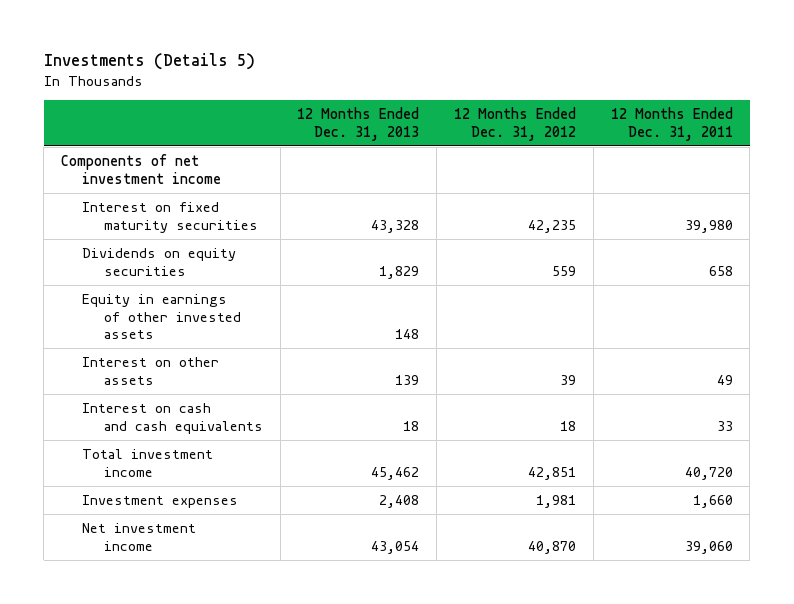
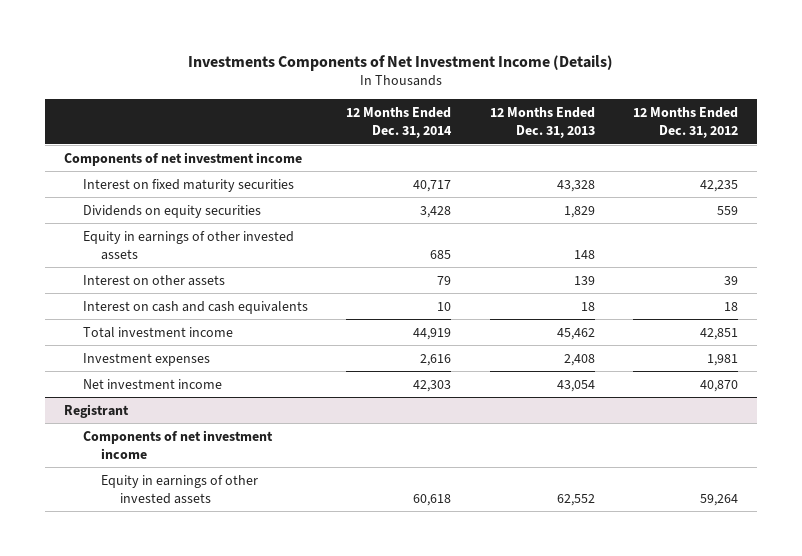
- Investments (Details 5)
+ Investments Components of Net Investment Income (Details)
- | 12 Months Ended Dec. 31, 2013 | 12 Months Ended Dec. 31, 2012 | 12 Months Ended Dec. 31, 2011
+ | 12 Months Ended Dec. 31, 2014 | 12 Months Ended Dec. 31, 2013 | 12 Months Ended Dec. 31, 2012
+ Registrant
+ Components of net investment income
+ Equity in earnings of other invested assets | 60,618 | 62,552 | 59,264

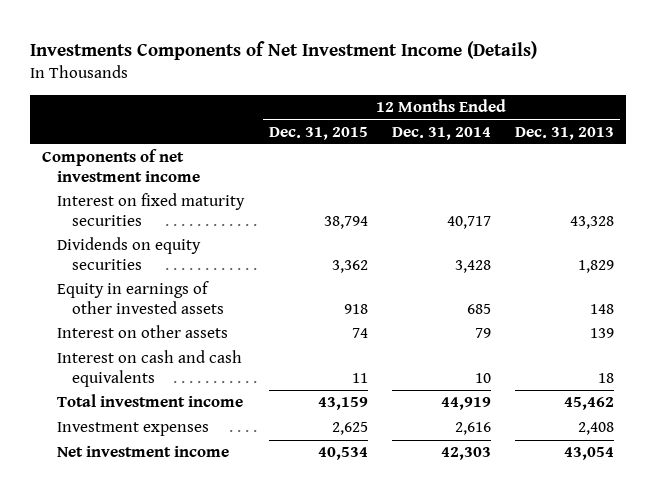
- | 12 Months Ended Dec. 31, 2014 | 12 Months Ended Dec. 31, 2013 | 12 Months Ended Dec. 31, 2012
+ | 12 Months Ended Dec. 31, 2015 | 12 Months Ended Dec. 31, 2014 | 12 Months Ended Dec. 31, 2013
- Registrant
- Components of net investment income
- Equity in earnings of other invested assets | 60,618 | 62,552 | 59,264

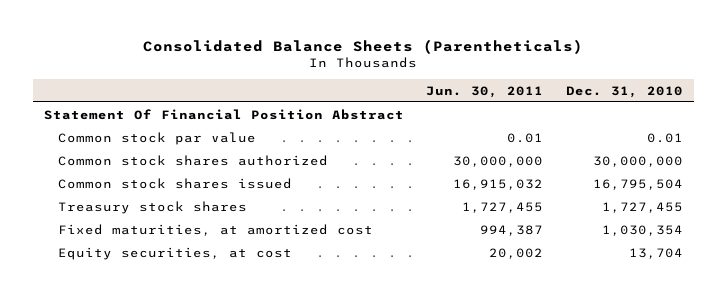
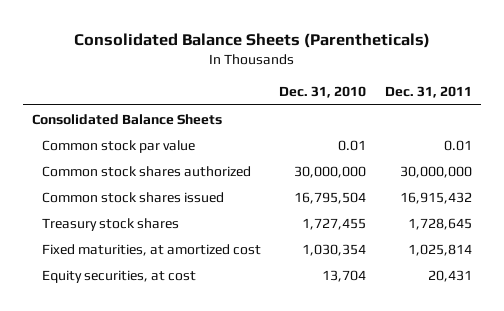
- | Jun. 30, 2011 | Dec. 31, 2010
+ | Dec. 31, 2010 | Dec. 31, 2011
- Statement Of Financial Position Abstract
+ Consolidated Balance Sheets

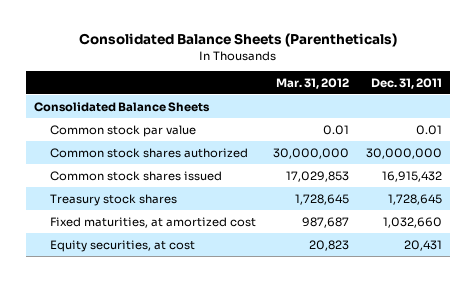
- | Dec. 31, 2010 | Dec. 31, 2011
+ | Mar. 31, 2012 | Dec. 31, 2011
- Fixed maturities, at amortized cost | 1,030,354 | 1,025,814
+ Fixed maturities, at amortized cost | 987,687 | 1,032,660

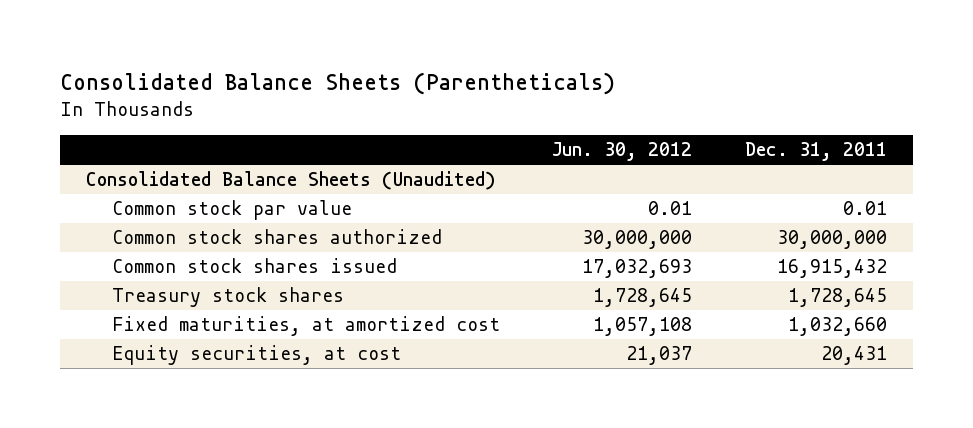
- | Mar. 31, 2012 | Dec. 31, 2011
+ | Jun. 30, 2012 | Dec. 31, 2011
- Consolidated Balance Sheets
+ Consolidated Balance Sheets (Unaudited)

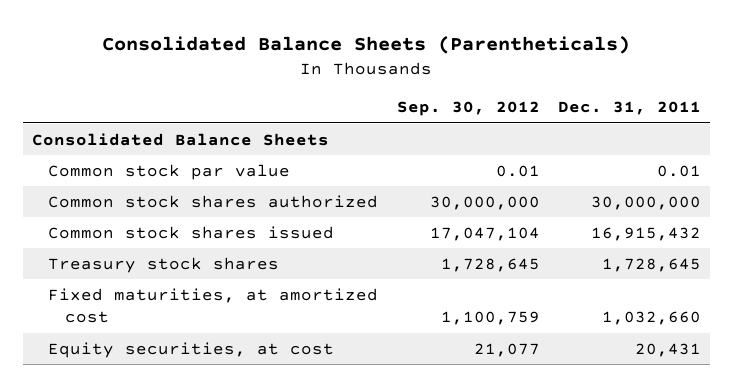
- | Jun. 30, 2012 | Dec. 31, 2011
+ | Sep. 30, 2012 | Dec. 31, 2011
- Consolidated Balance Sheets (Unaudited)
+ Consolidated Balance Sheets

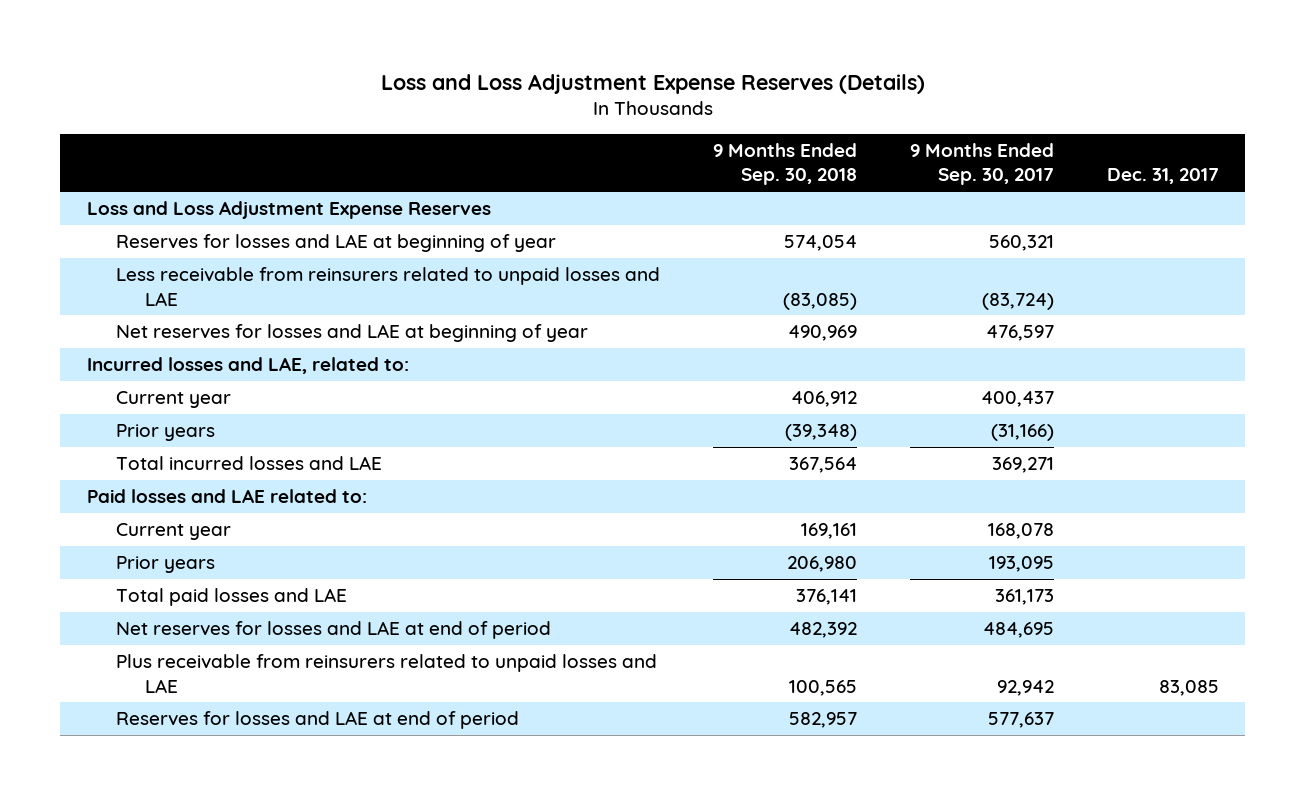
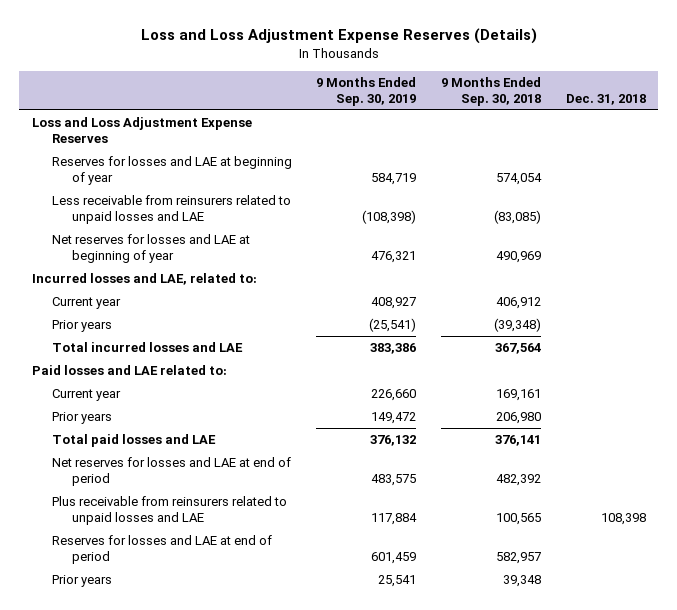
- | 9 Months Ended Sep. 30, 2018 | 9 Months Ended Sep. 30, 2017 | Dec. 31, 2017
+ | 9 Months Ended Sep. 30, 2019 | 9 Months Ended Sep. 30, 2018 | Dec. 31, 2018
+ Prior years | 25,541 | 39,348 |

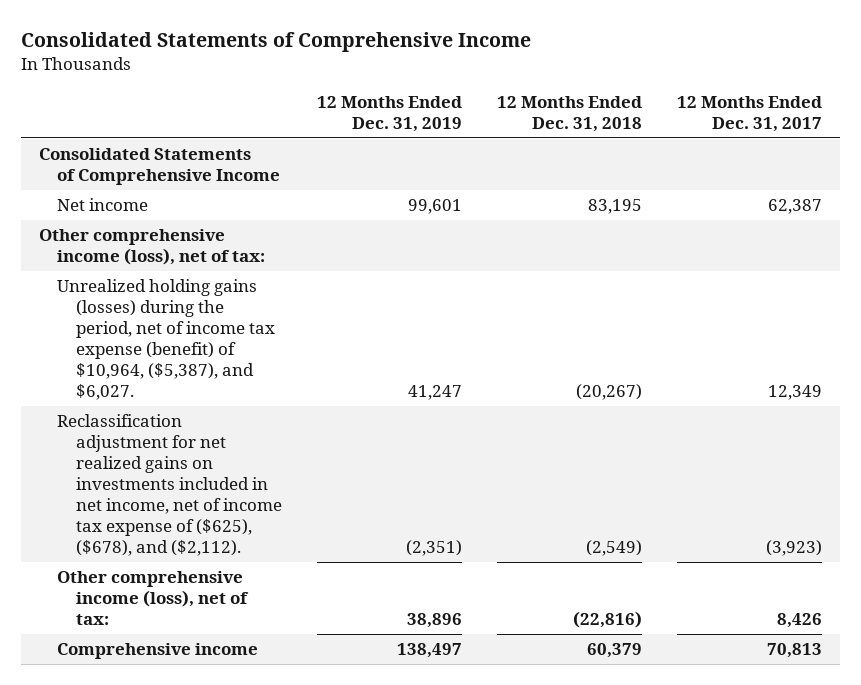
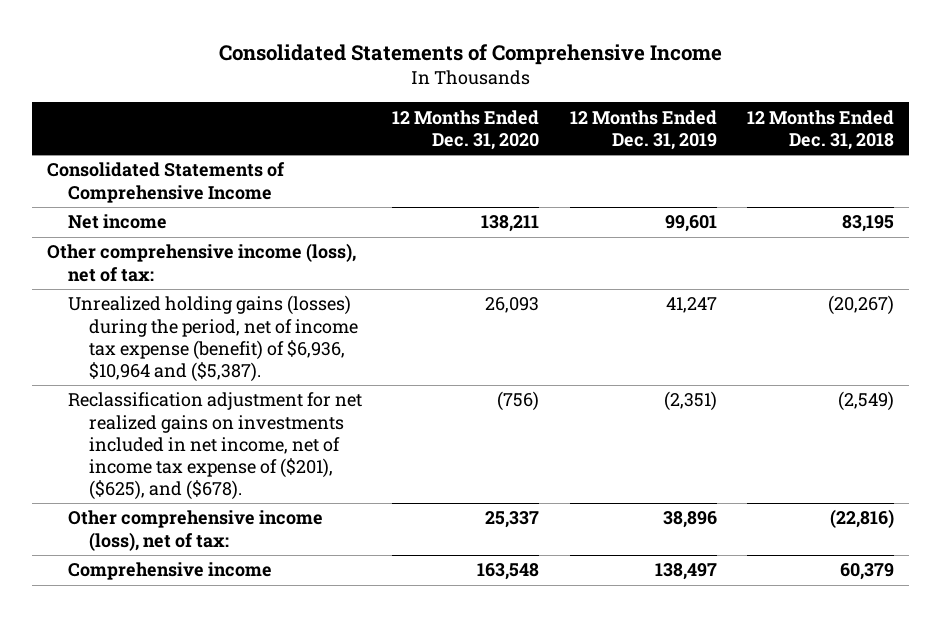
- | 12 Months Ended Dec. 31, 2019 | 12 Months Ended Dec. 31, 2018 | 12 Months Ended Dec. 31, 2017
+ | 12 Months Ended Dec. 31, 2020 | 12 Months Ended Dec. 31, 2019 | 12 Months Ended Dec. 31, 2018
- Unrealized holding gains (losses) during the period, net of income tax expense (benefit) of $10,964, ($5,387), and $6,027. | 41,247 | (20,267) | 12,349
- Reclassification adjustment for net realized gains on investments included in net income, net of income tax expense of ($625), ($678), and ($2,112). | (2,351) | (2,549) | (3,923)
+ Unrealized holding gains (losses) during the period, net of income tax expense (benefit) of $6,936, $10,964 and ($5,387). | 26,093 | 41,247 | (20,267)
+ Reclassification adjustment for net realized gains on investments included in net income, net of income tax expense of ($201), ($625), and ($678). | (756) | (2,351) | (2,549)

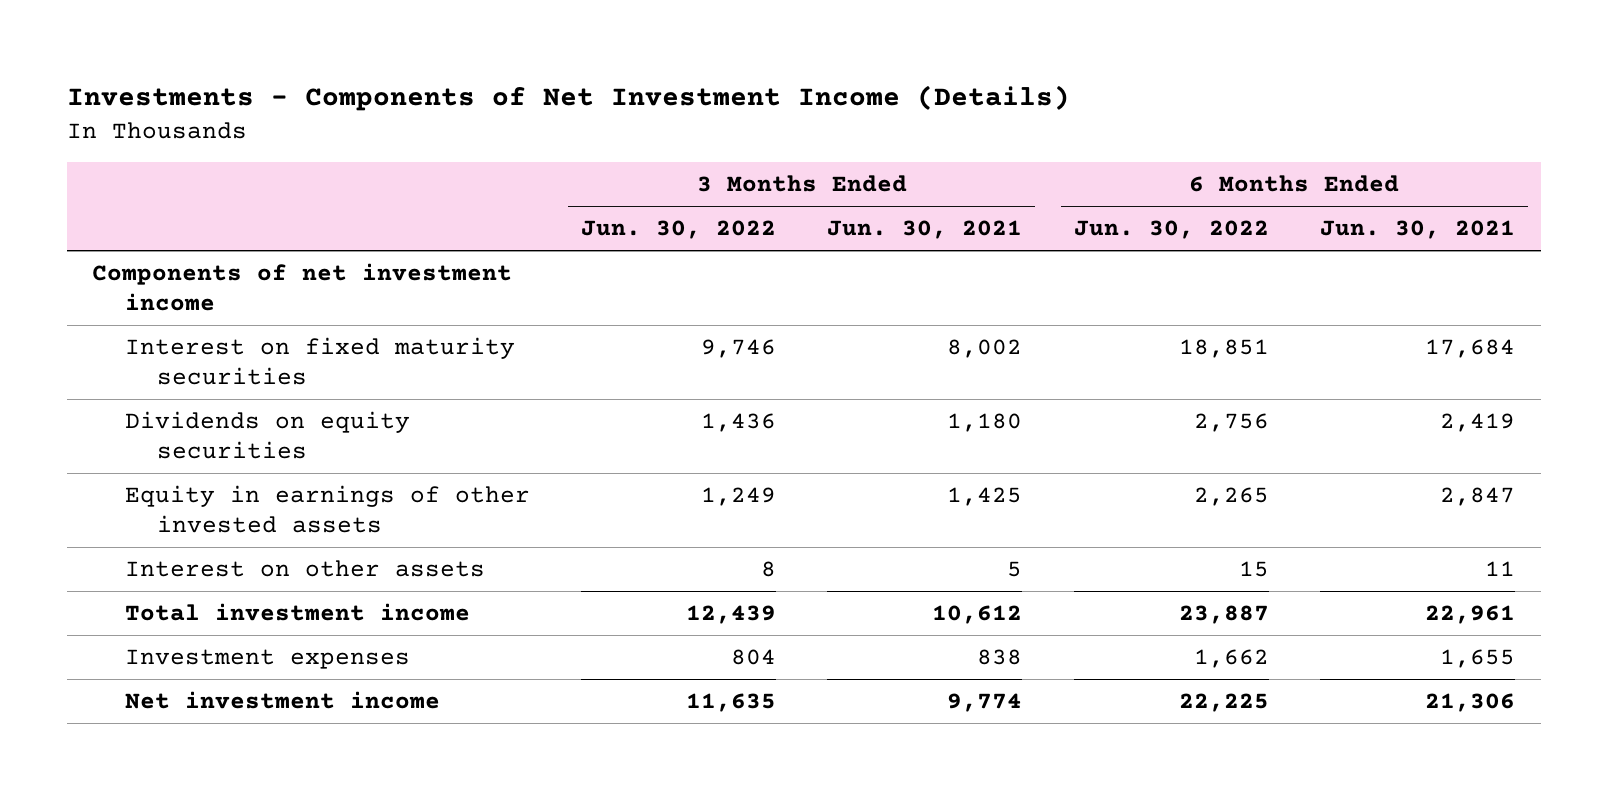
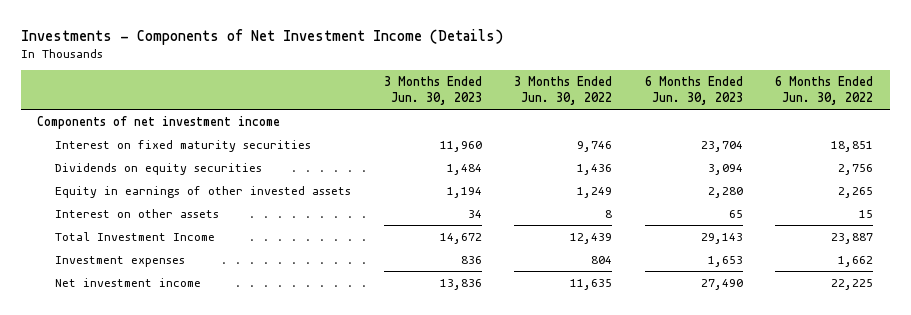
- | 3 Months Ended Jun. 30, 2022 | 3 Months Ended Jun. 30, 2021 | 6 Months Ended Jun. 30, 2022 | 6 Months Ended Jun. 30, 2021
+ | 3 Months Ended Jun. 30, 2023 | 3 Months Ended Jun. 30, 2022 | 6 Months Ended Jun. 30, 2023 | 6 Months Ended Jun. 30, 2022
- Total investment income | 12,439 | 10,612 | 23,887 | 22,961
+ Total Investment Income | 14,672 | 12,439 | 29,143 | 23,887

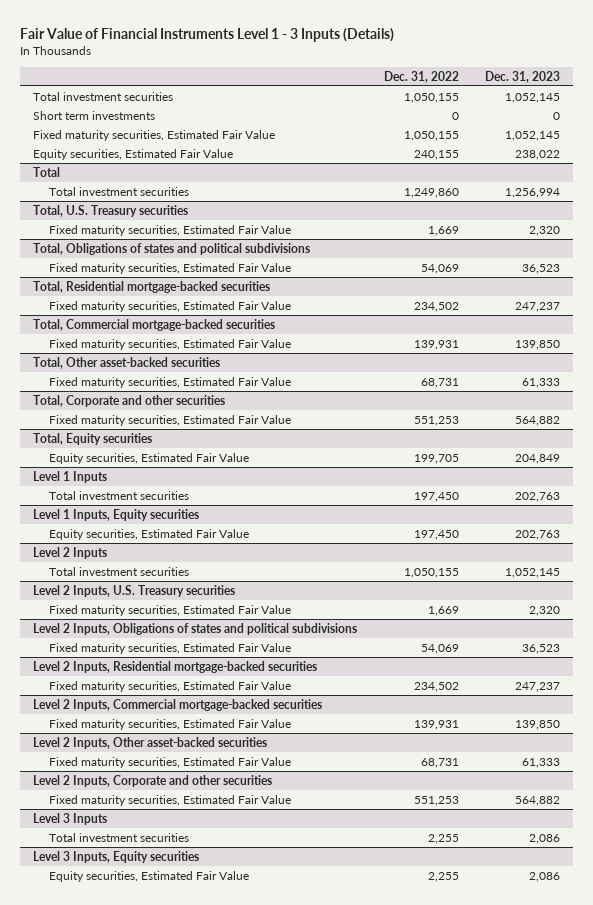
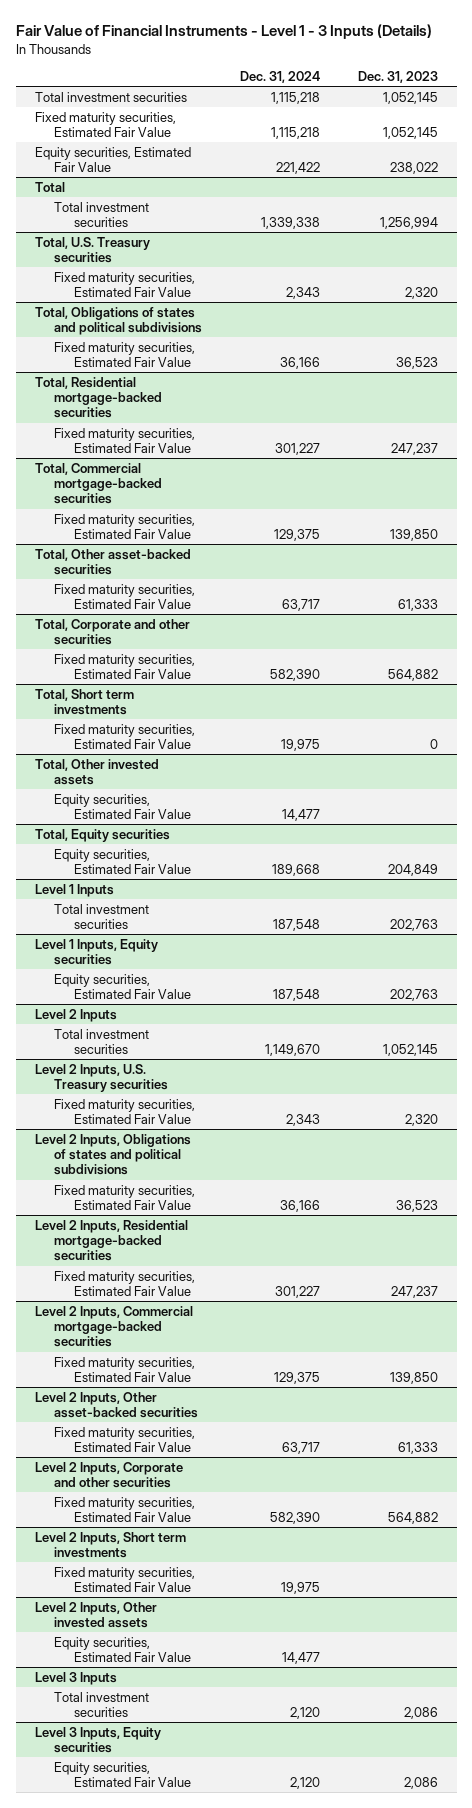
- Fair Value of Financial Instruments Level 1 - 3 Inputs (Details)
+ Fair Value of Financial Instruments - Level 1 - 3 Inputs (Details)
- | Dec. 31, 2022 | Dec. 31, 2023
+ | Dec. 31, 2024 | Dec. 31, 2023
- Short term investments | 0 | 0
+ Total, Short term investments
+ Fixed maturity securities, Estimated Fair Value | 19,975 | 0
+ Total, Other invested assets
+ Equity securities, Estimated Fair Value | 14,477 |
+ Level 2 Inputs, Short term investments
+ Fixed maturity securities, Estimated Fair Value | 19,975 |
+ Level 2 Inputs, Other invested assets
+ Equity securities, Estimated Fair Value | 14,477 |

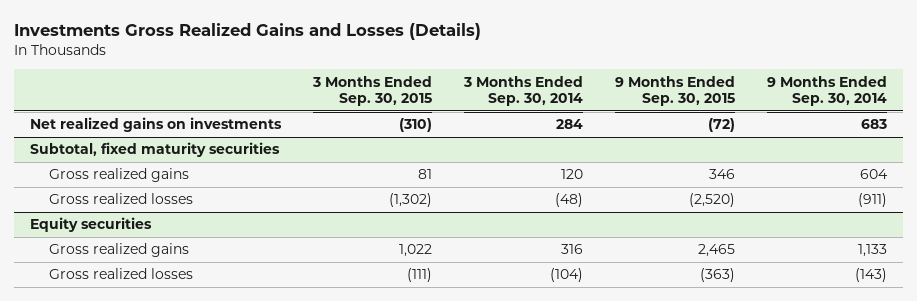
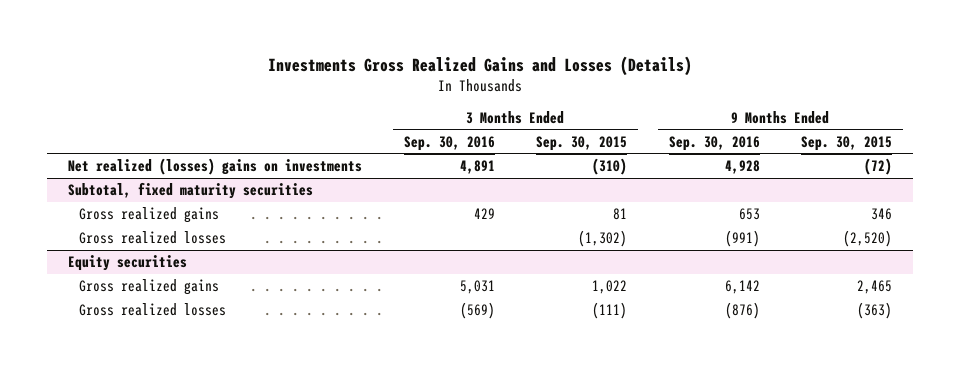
- | 3 Months Ended Sep. 30, 2015 | 3 Months Ended Sep. 30, 2014 | 9 Months Ended Sep. 30, 2015 | 9 Months Ended Sep. 30, 2014
+ | 3 Months Ended Sep. 30, 2016 | 3 Months Ended Sep. 30, 2015 | 9 Months Ended Sep. 30, 2016 | 9 Months Ended Sep. 30, 2015
- Net realized gains on investments | (310) | 284 | (72) | 683
+ Net realized (losses) gains on investments | 4,891 | (310) | 4,928 | (72)

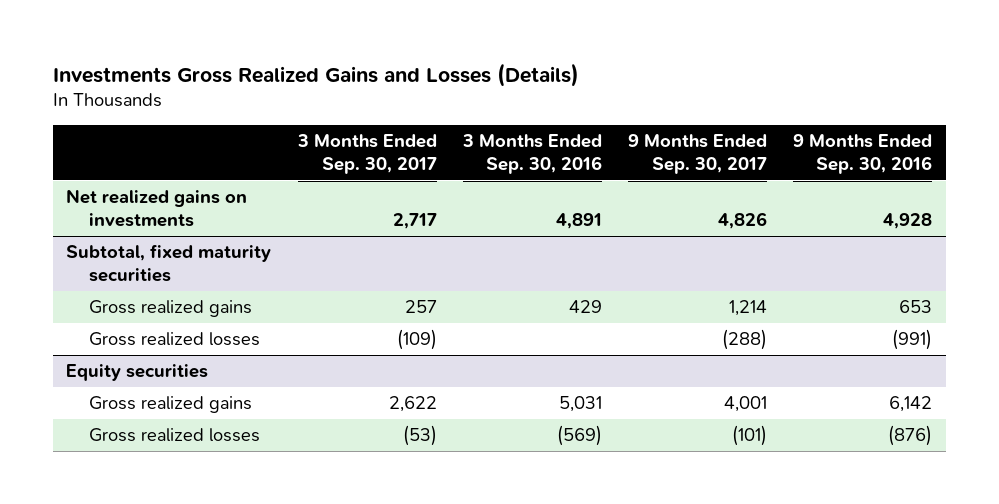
- | 3 Months Ended Sep. 30, 2016 | 3 Months Ended Sep. 30, 2015 | 9 Months Ended Sep. 30, 2016 | 9 Months Ended Sep. 30, 2015
+ | 3 Months Ended Sep. 30, 2017 | 3 Months Ended Sep. 30, 2016 | 9 Months Ended Sep. 30, 2017 | 9 Months Ended Sep. 30, 2016
- Net realized (losses) gains on investments | 4,891 | (310) | 4,928 | (72)
+ Net realized gains on investments | 2,717 | 4,891 | 4,826 | 4,928

